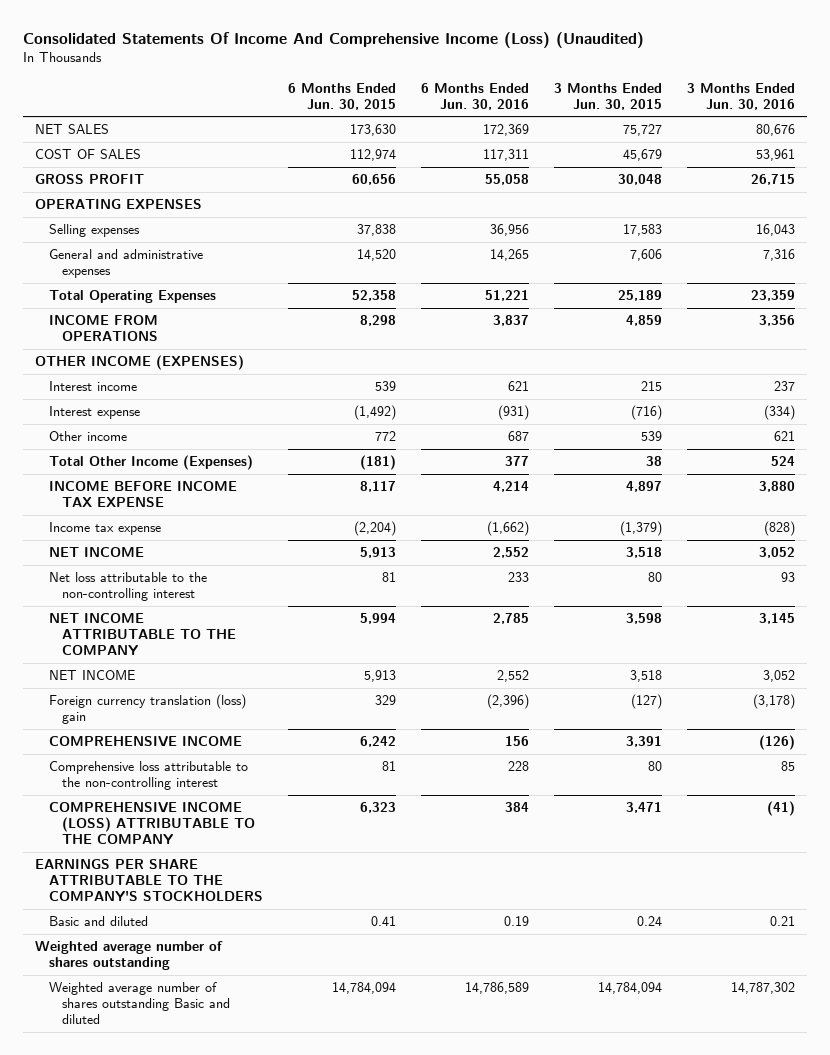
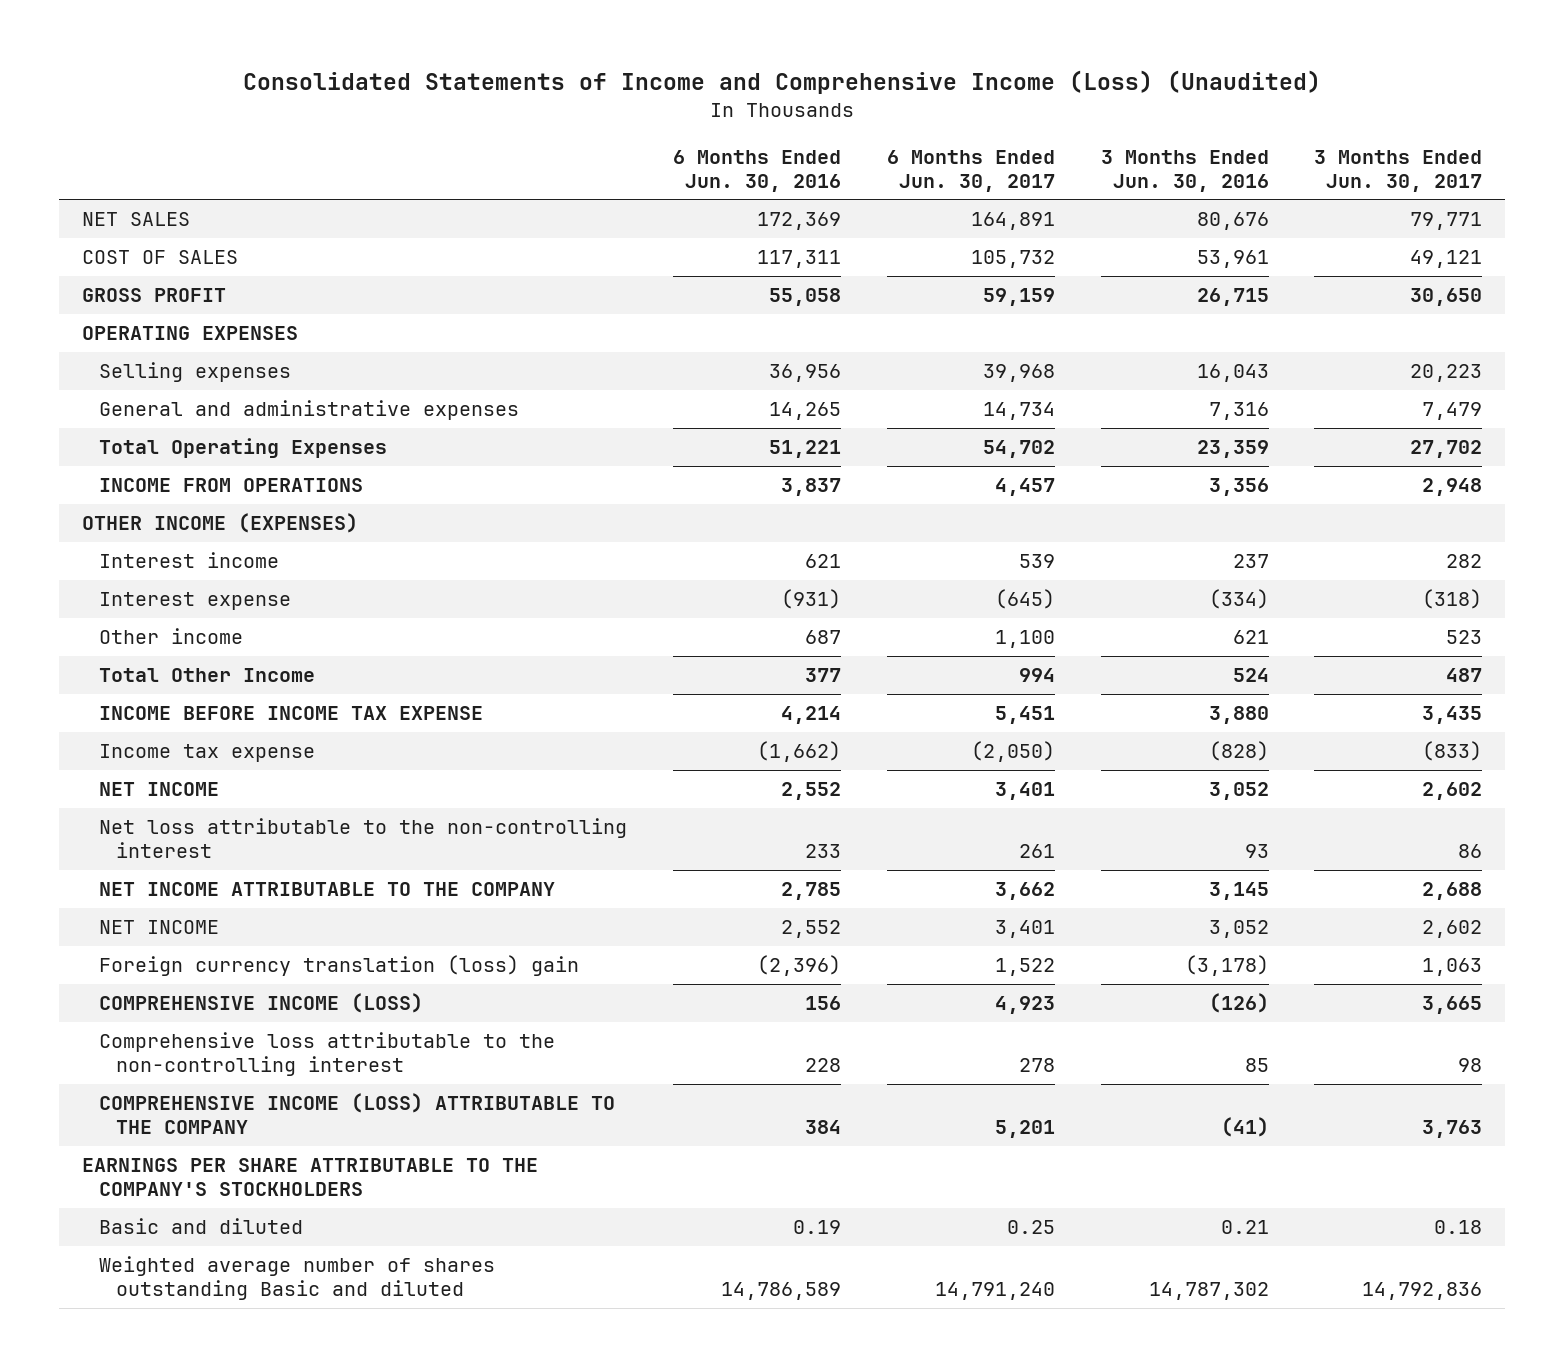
- Consolidated Statements Of Income And Comprehensive Income (Loss) (Unaudited)
+ Consolidated Statements of Income and Comprehensive Income (Loss) (Unaudited)
- | 6 Months Ended Jun. 30, 2015 | 6 Months Ended Jun. 30, 2016 | 3 Months Ended Jun. 30, 2015 | 3 Months Ended Jun. 30, 2016
+ | 6 Months Ended Jun. 30, 2016 | 6 Months Ended Jun. 30, 2017 | 3 Months Ended Jun. 30, 2016 | 3 Months Ended Jun. 30, 2017
- Total Other Income (Expenses) | (181) | 377 | 38 | 524
+ Total Other Income | 377 | 994 | 524 | 487
- COMPREHENSIVE INCOME | 6,242 | 156 | 3,391 | (126)
+ COMPREHENSIVE INCOME (LOSS) | 156 | 4,923 | (126) | 3,665
- Weighted average number of shares outstanding

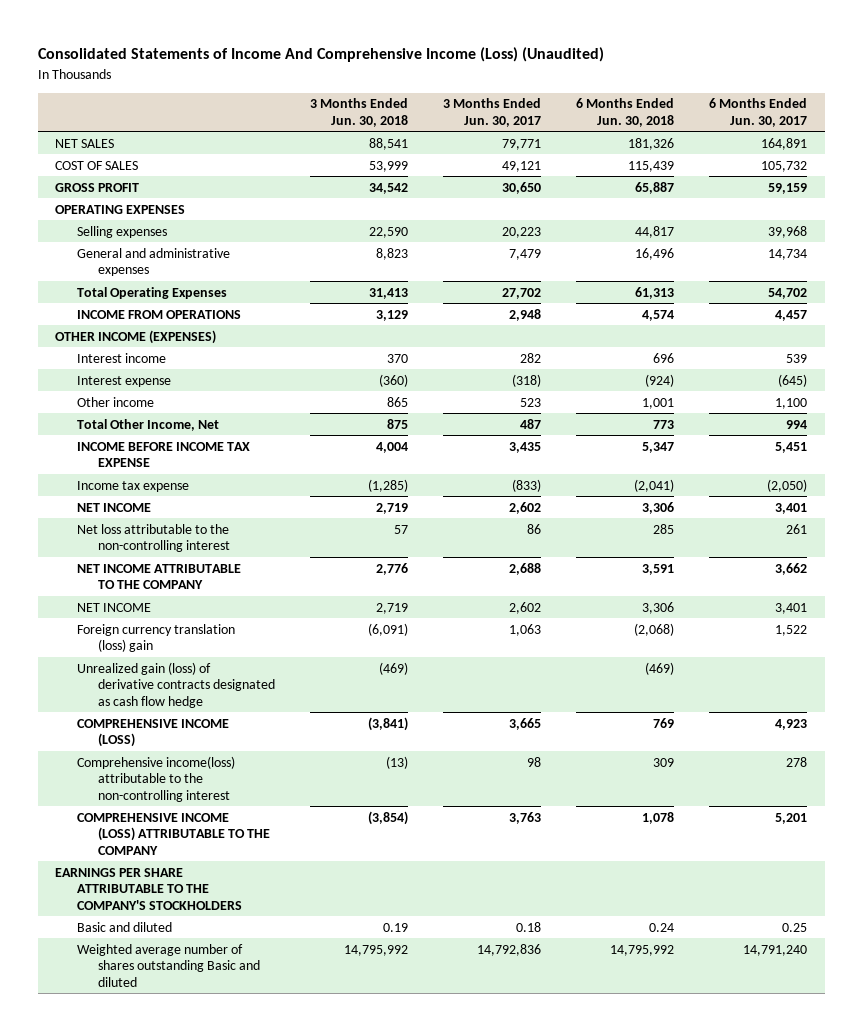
- Consolidated Statements of Income and Comprehensive Income (Loss) (Unaudited)
+ Consolidated Statements of Income And Comprehensive Income (Loss) (Unaudited)
- | 6 Months Ended Jun. 30, 2016 | 6 Months Ended Jun. 30, 2017 | 3 Months Ended Jun. 30, 2016 | 3 Months Ended Jun. 30, 2017
+ | 3 Months Ended Jun. 30, 2018 | 3 Months Ended Jun. 30, 2017 | 6 Months Ended Jun. 30, 2018 | 6 Months Ended Jun. 30, 2017
- Total Other Income | 377 | 994 | 524 | 487
+ Total Other Income, Net | 875 | 487 | 773 | 994
+ Unrealized gain (loss) of derivative contracts designated as cash flow hedge | (469) | | (469) |
- Comprehensive loss attributable to the non-controlling interest | 228 | 278 | 85 | 98
+ Comprehensive income(loss) attributable to the non-controlling interest | (13) | 98 | 309 | 278

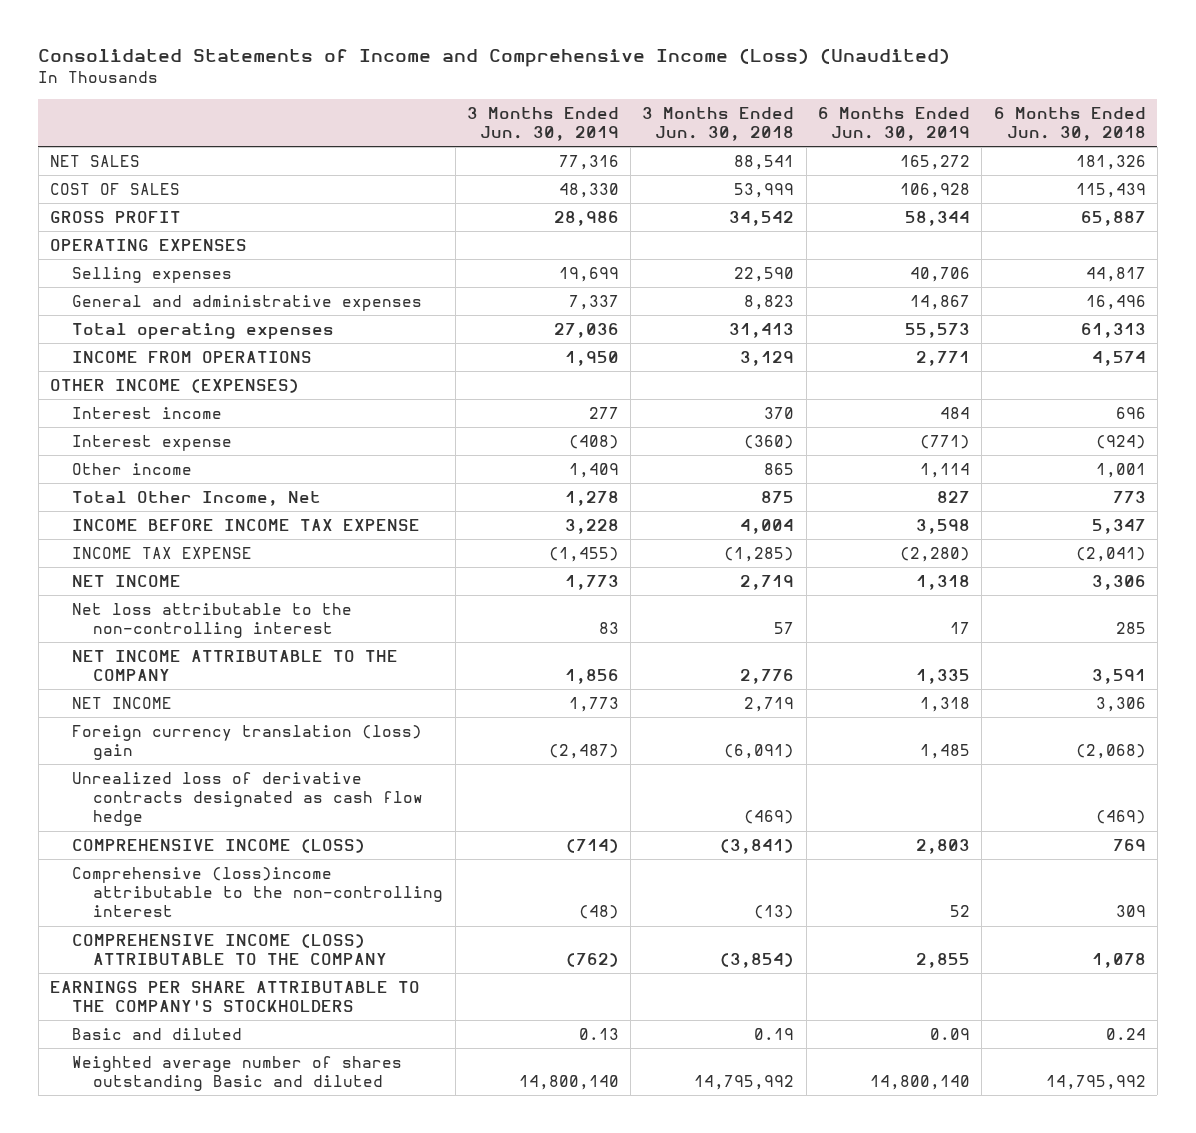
- Consolidated Statements of Income And Comprehensive Income (Loss) (Unaudited)
+ Consolidated Statements of Income and Comprehensive Income (Loss) (Unaudited)
- | 3 Months Ended Jun. 30, 2018 | 3 Months Ended Jun. 30, 2017 | 6 Months Ended Jun. 30, 2018 | 6 Months Ended Jun. 30, 2017
+ | 3 Months Ended Jun. 30, 2019 | 3 Months Ended Jun. 30, 2018 | 6 Months Ended Jun. 30, 2019 | 6 Months Ended Jun. 30, 2018
- Total Operating Expenses | 31,413 | 27,702 | 61,313 | 54,702
+ Total operating expenses | 27,036 | 31,413 | 55,573 | 61,313
- Income tax expense | (1,285) | (833) | (2,041) | (2,050)
+ INCOME TAX EXPENSE | (1,455) | (1,285) | (2,280) | (2,041)
- Unrealized gain (loss) of derivative contracts designated as cash flow hedge | (469) | | (469) |
+ Unrealized loss of derivative contracts designated as cash flow hedge | | (469) | | (469)
- Comprehensive income(loss) attributable to the non-controlling interest | (13) | 98 | 309 | 278
+ Comprehensive (loss)income attributable to the non-controlling interest | (48) | (13) | 52 | 309

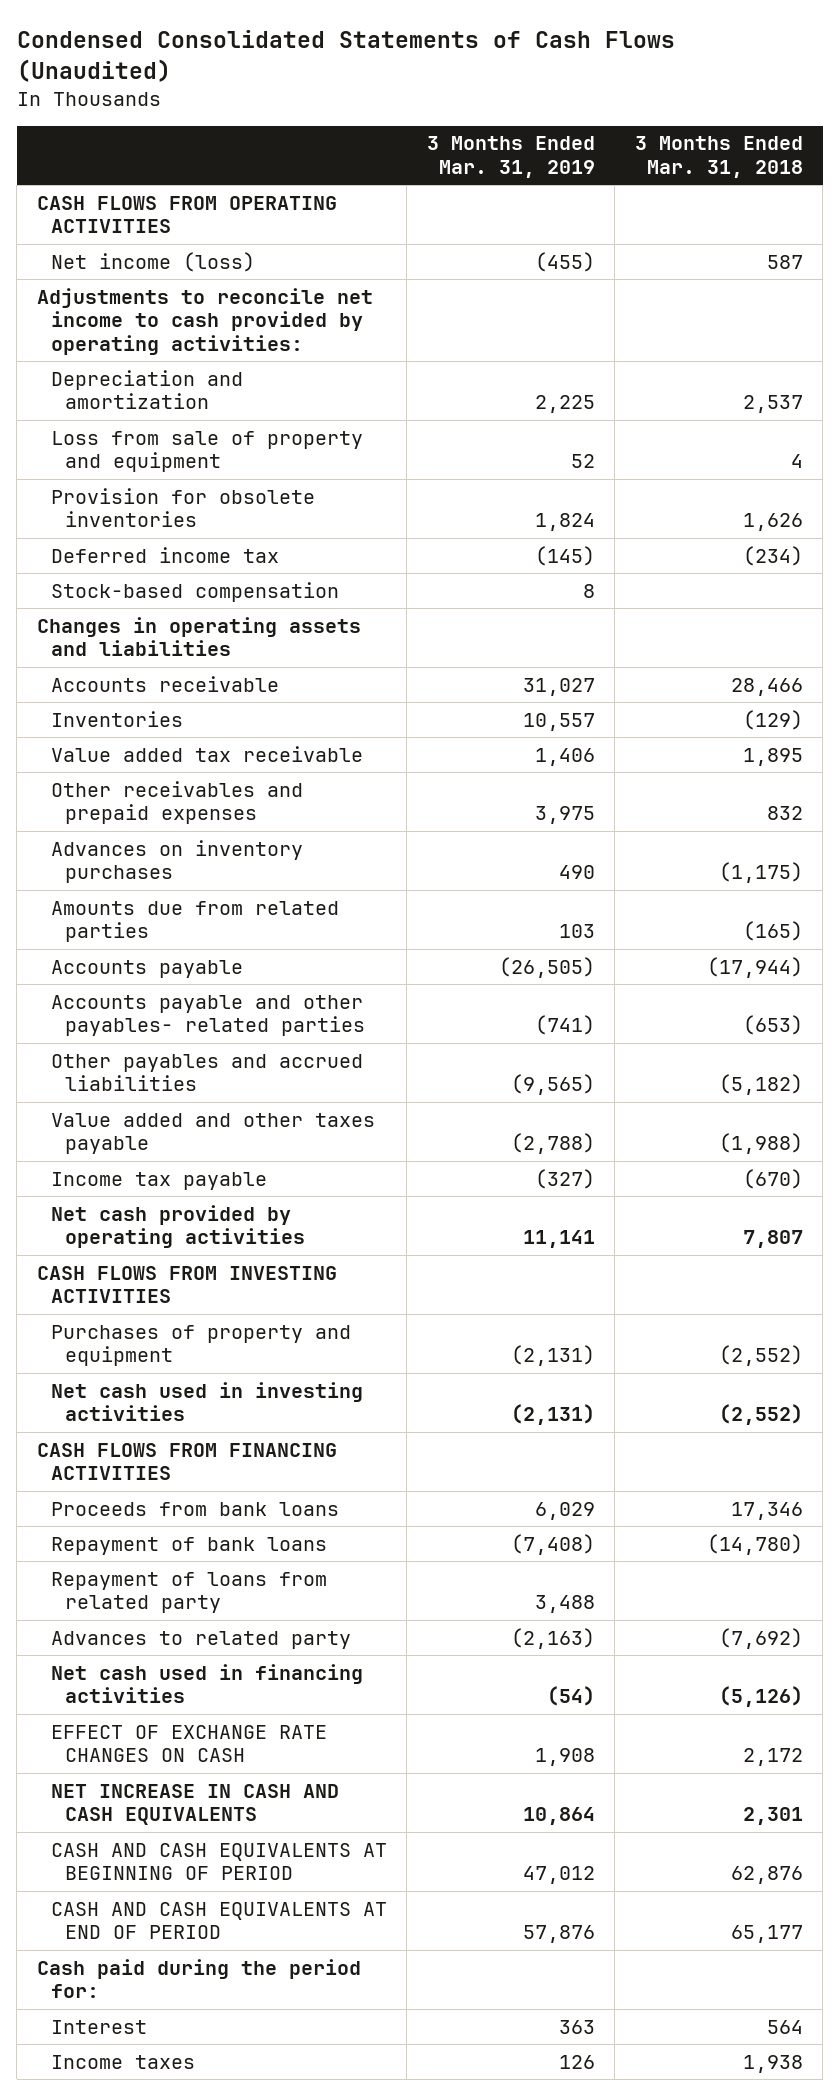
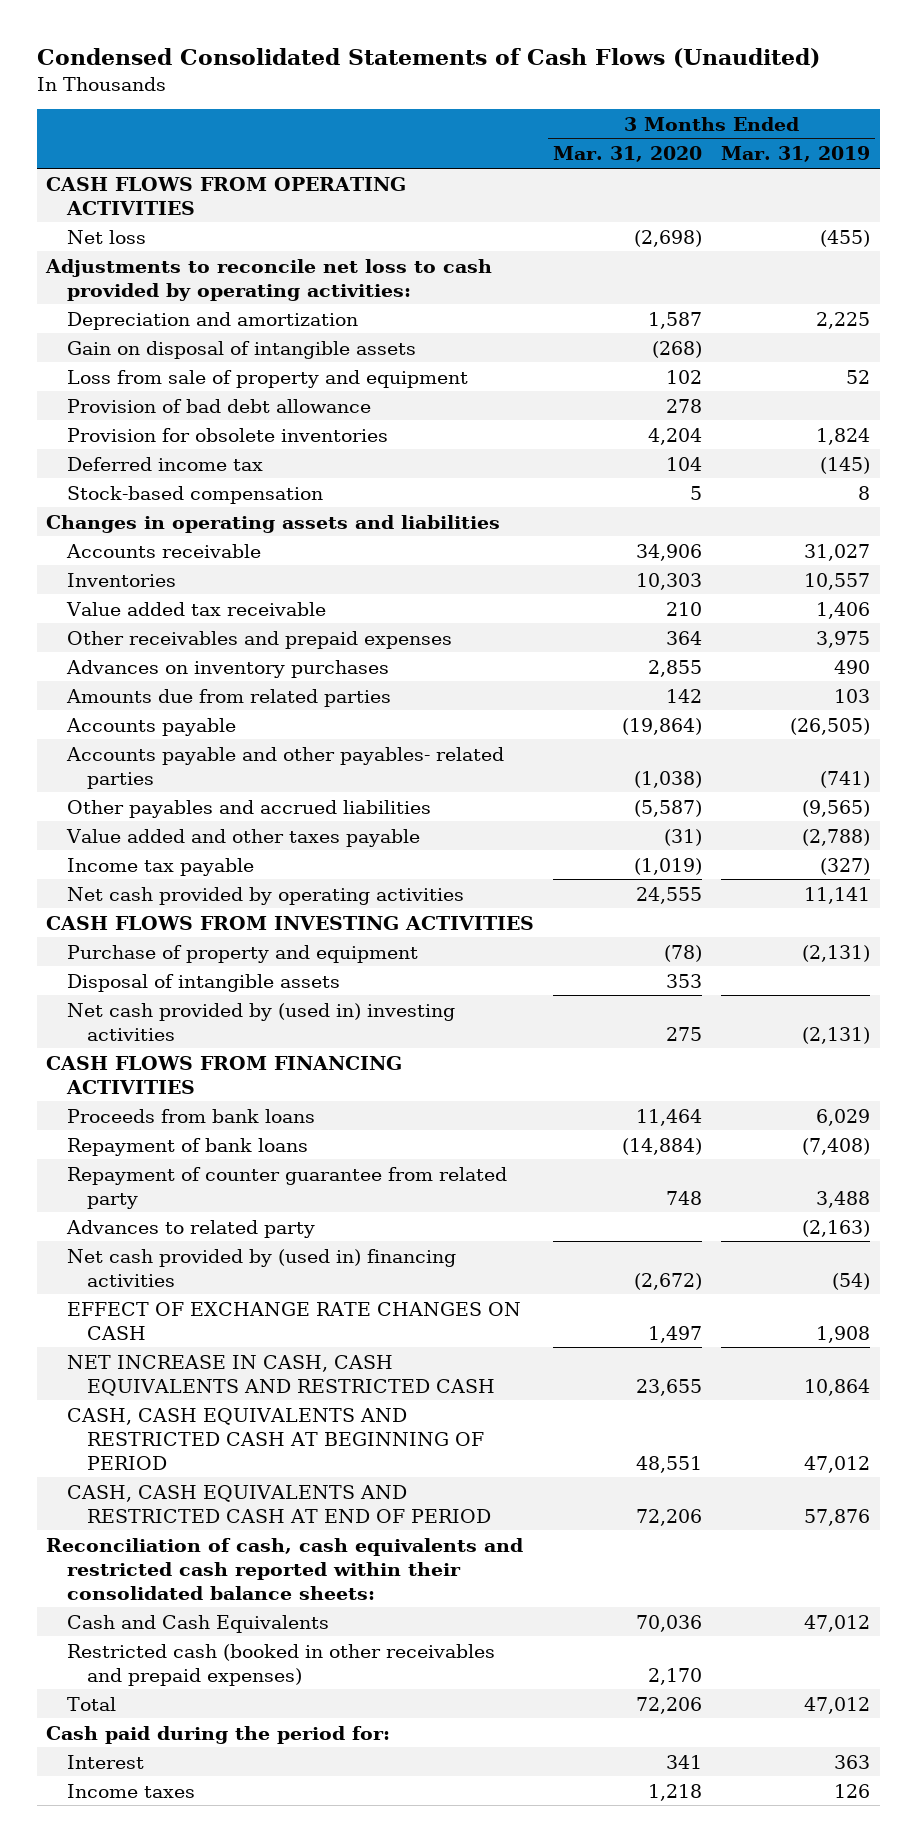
- | 3 Months Ended Mar. 31, 2019 | 3 Months Ended Mar. 31, 2018
+ | 3 Months Ended Mar. 31, 2020 | 3 Months Ended Mar. 31, 2019
- Net income (loss) | (455) | 587
- Adjustments to reconcile net income to cash provided by operating activities:
+ Net loss | (2,698) | (455)
+ Adjustments to reconcile net loss to cash provided by operating activities:
+ Gain on disposal of intangible assets | (268) |
+ Provision of bad debt allowance | 278 |
- Purchases of property and equipment | (2,131) | (2,552)
- Net cash used in investing activities | (2,131) | (2,552)
+ Purchase of property and equipment | (78) | (2,131)
+ Disposal of intangible assets | 353 |
+ Net cash provided by (used in) investing activities | 275 | (2,131)
- Repayment of loans from related party | 3,488 |
+ Repayment of counter guarantee from related party | 748 | 3,488
- Net cash used in financing activities | (54) | (5,126)
+ Net cash provided by (used in) financing activities | (2,672) | (54)
- NET INCREASE IN CASH AND CASH EQUIVALENTS | 10,864 | 2,301
- CASH AND CASH EQUIVALENTS AT BEGINNING OF PERIOD | 47,012 | 62,876
- CASH AND CASH EQUIVALENTS AT END OF PERIOD | 57,876 | 65,177
+ NET INCREASE IN CASH, CASH EQUIVALENTS AND RESTRICTED CASH | 23,655 | 10,864
+ CASH, CASH EQUIVALENTS AND RESTRICTED CASH AT BEGINNING OF PERIOD | 48,551 | 47,012
+ CASH, CASH EQUIVALENTS AND RESTRICTED CASH AT END OF PERIOD | 72,206 | 57,876
+ Reconciliation of cash, cash equivalents and restricted cash reported within their consolidated balance sheets:
+ Cash and Cash Equivalents | 70,036 | 47,012
+ Restricted cash (booked in other receivables and prepaid expenses) | 2,170 |
+ Total | 72,206 | 47,012

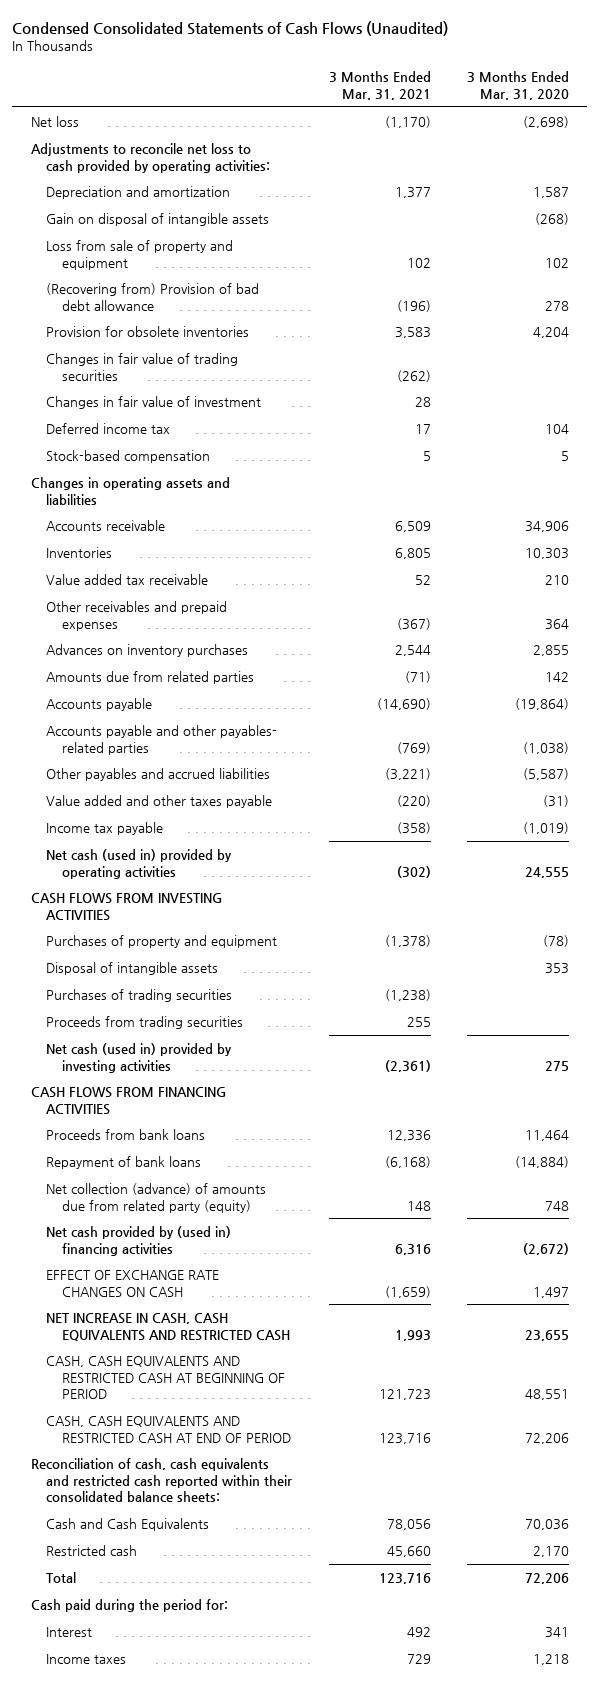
- | 3 Months Ended Mar. 31, 2020 | 3 Months Ended Mar. 31, 2019
+ | 3 Months Ended Mar. 31, 2021 | 3 Months Ended Mar. 31, 2020
- CASH FLOWS FROM OPERATING ACTIVITIES
- Provision of bad debt allowance | 278 |
+ (Recovering from) Provision of bad debt allowance | (196) | 278
+ Changes in fair value of trading securities | (262) |
+ Changes in fair value of investment | 28 |
- Net cash provided by operating activities | 24,555 | 11,141
+ Net cash (used in) provided by operating activities | (302) | 24,555
- Purchase of property and equipment | (78) | (2,131)
+ Purchases of property and equipment | (1,378) | (78)
- Net cash provided by (used in) investing activities | 275 | (2,131)
+ Purchases of trading securities | (1,238) |
+ Proceeds from trading securities | 255 |
+ Net cash (used in) provided by investing activities | (2,361) | 275
- Repayment of counter guarantee from related party | 748 | 3,488
- Advances to related party | | (2,163)
+ Net collection (advance) of amounts due from related party (equity) | 148 | 748
- Restricted cash (booked in other receivables and prepaid expenses) | 2,170 |
+ Restricted cash | 45,660 | 2,170

